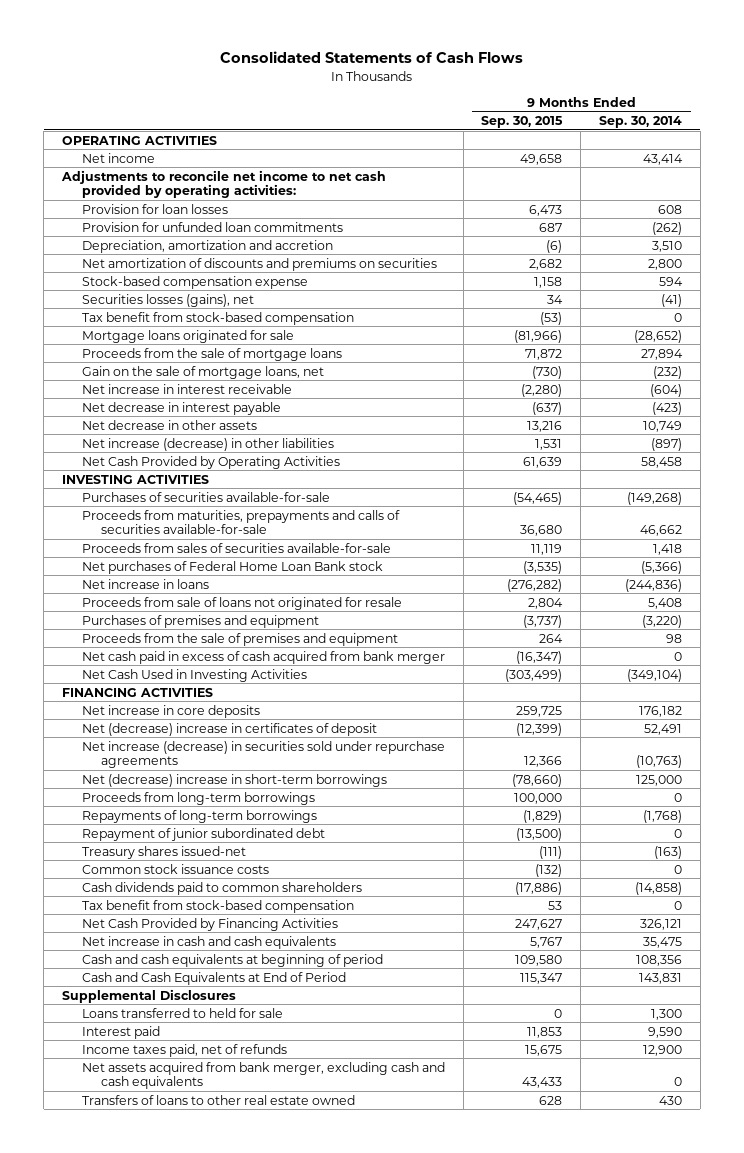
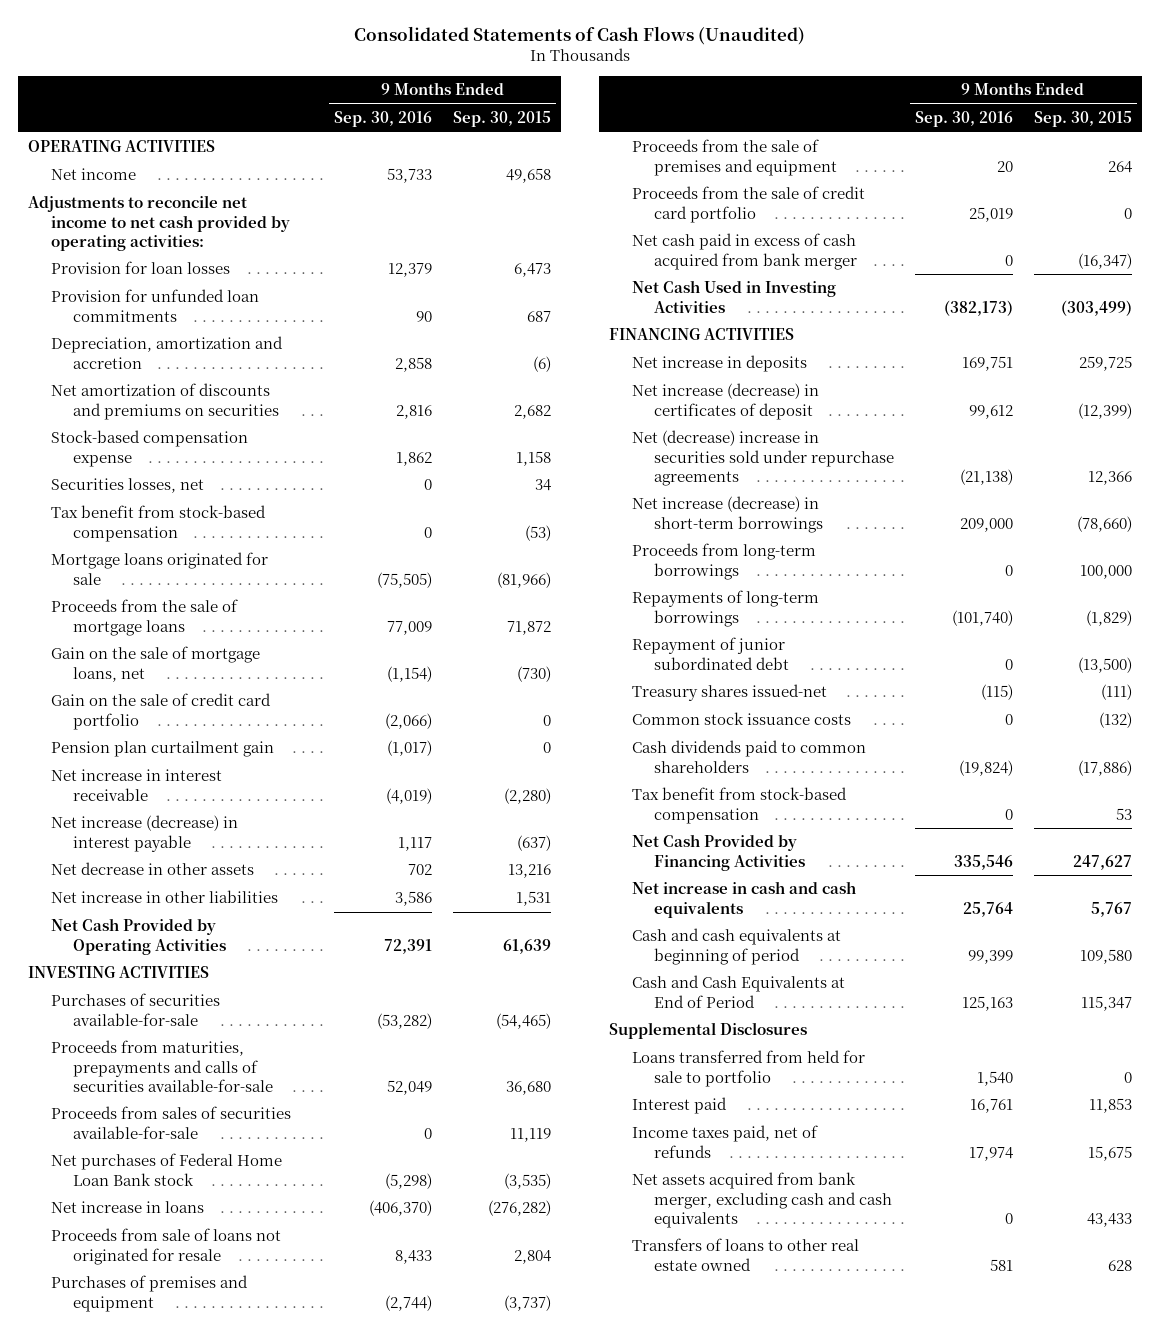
- Consolidated Statements of Cash Flows
+ Consolidated Statements of Cash Flows (Unaudited)
- | 9 Months Ended Sep. 30, 2015 | 9 Months Ended Sep. 30, 2014
+ | 9 Months Ended Sep. 30, 2016 | 9 Months Ended Sep. 30, 2015
- Securities losses (gains), net | 34 | (41)
+ Securities losses, net | 0 | 34
+ Gain on the sale of credit card portfolio | (2,066) | 0
+ Pension plan curtailment gain | (1,017) | 0
- Net decrease in interest payable | (637) | (423)
+ Net increase (decrease) in interest payable | 1,117 | (637)
- Net increase (decrease) in other liabilities | 1,531 | (897)
+ Net increase in other liabilities | 3,586 | 1,531
+ Proceeds from the sale of credit card portfolio | 25,019 | 0
- Net increase in core deposits | 259,725 | 176,182
- Net (decrease) increase in certificates of deposit | (12,399) | 52,491
- Net increase (decrease) in securities sold under repurchase agreements | 12,366 | (10,763)
- Net (decrease) increase in short-term borrowings | (78,660) | 125,000
+ Net increase in deposits | 169,751 | 259,725
+ Net increase (decrease) in certificates of deposit | 99,612 | (12,399)
+ Net (decrease) increase in securities sold under repurchase agreements | (21,138) | 12,366
+ Net increase (decrease) in short-term borrowings | 209,000 | (78,660)
- Loans transferred to held for sale | 0 | 1,300
+ Loans transferred from held for sale to portfolio | 1,540 | 0

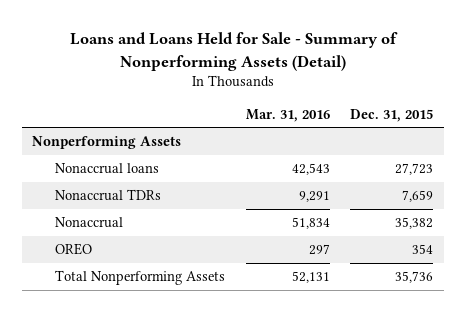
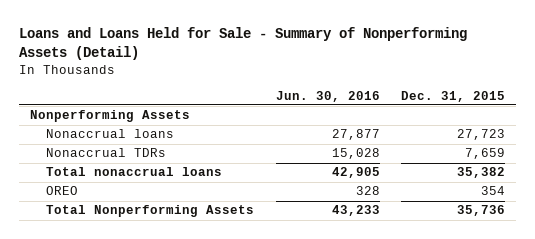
- | Mar. 31, 2016 | Dec. 31, 2015
+ | Jun. 30, 2016 | Dec. 31, 2015
- Nonaccrual | 51,834 | 35,382
+ Total nonaccrual loans | 42,905 | 35,382

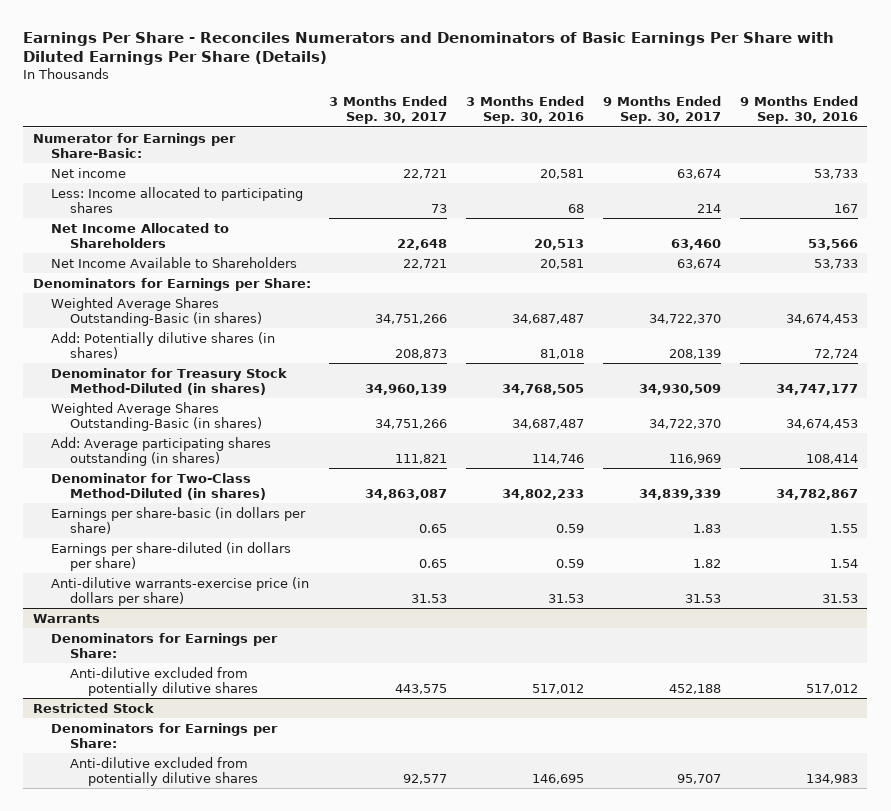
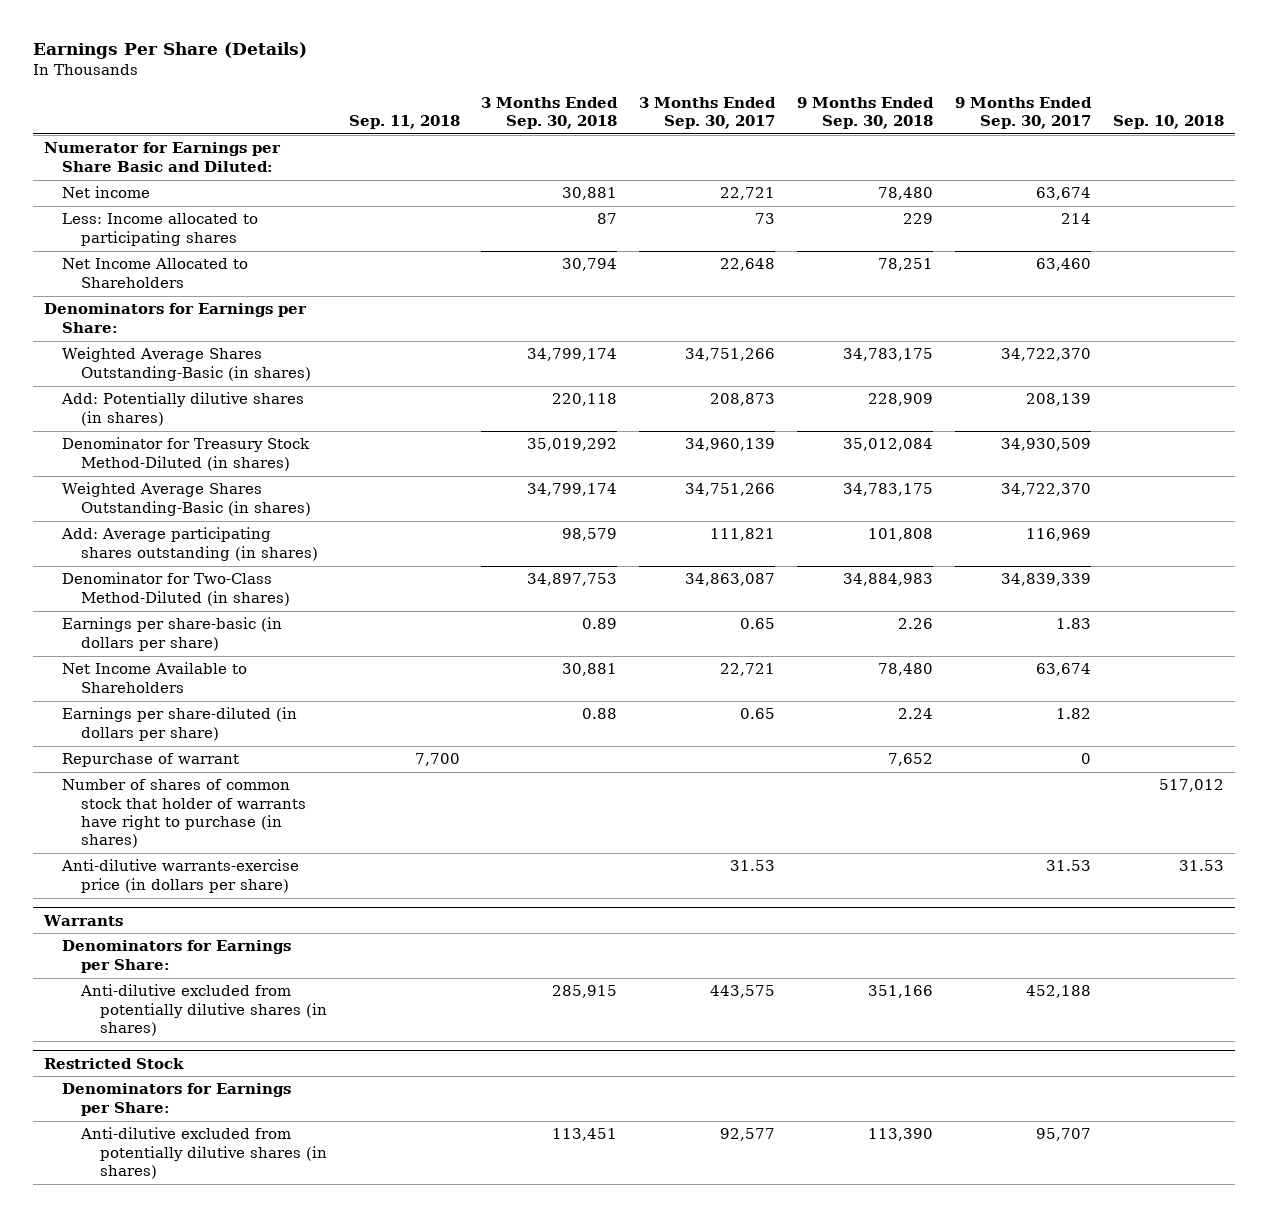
- Earnings Per Share - Reconciles Numerators and Denominators of Basic Earnings Per Share with Diluted Earnings Per Share (Details)
+ Earnings Per Share (Details)
- | 3 Months Ended Sep. 30, 2017 | 3 Months Ended Sep. 30, 2016 | 9 Months Ended Sep. 30, 2017 | 9 Months Ended Sep. 30, 2016
+ | Sep. 11, 2018 | 3 Months Ended Sep. 30, 2018 | 3 Months Ended Sep. 30, 2017 | 9 Months Ended Sep. 30, 2018 | 9 Months Ended Sep. 30, 2017 | Sep. 10, 2018
- Numerator for Earnings per Share-Basic:
+ Numerator for Earnings per Share Basic and Diluted:
moved down: Net Income Available to Shareholders | | 30,881 | 22,721 | 78,480 | 63,674 |
+ Repurchase of warrant | 7,700 | | | 7,652 | 0 |
+ Number of shares of common stock that holder of warrants have right to purchase (in shares) | | | | | | 517,012
@ Warrants
- Anti-dilutive excluded from potentially dilutive shares | 443,575 | 517,012 | 452,188 | 517,012
+ Anti-dilutive excluded from potentially dilutive shares (in shares) | | 285,915 | 443,575 | 351,166 | 452,188 |
@ Restricted Stock
- Anti-dilutive excluded from potentially dilutive shares | 92,577 | 146,695 | 95,707 | 134,983
+ Anti-dilutive excluded from potentially dilutive shares (in shares) | | 113,451 | 92,577 | 113,390 | 95,707 |

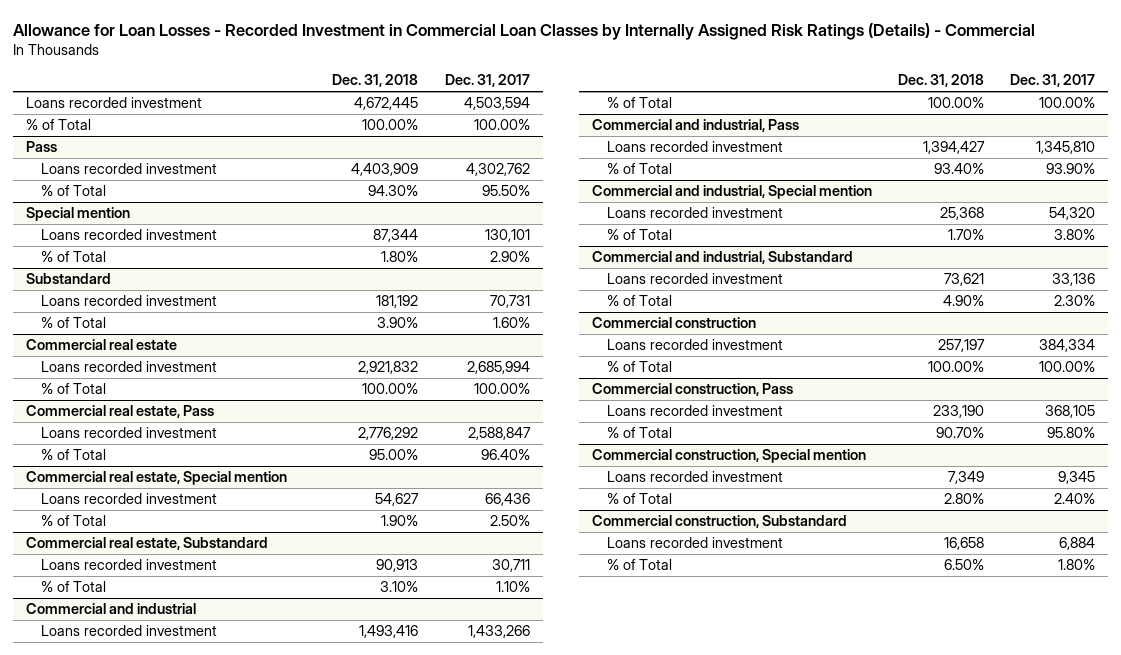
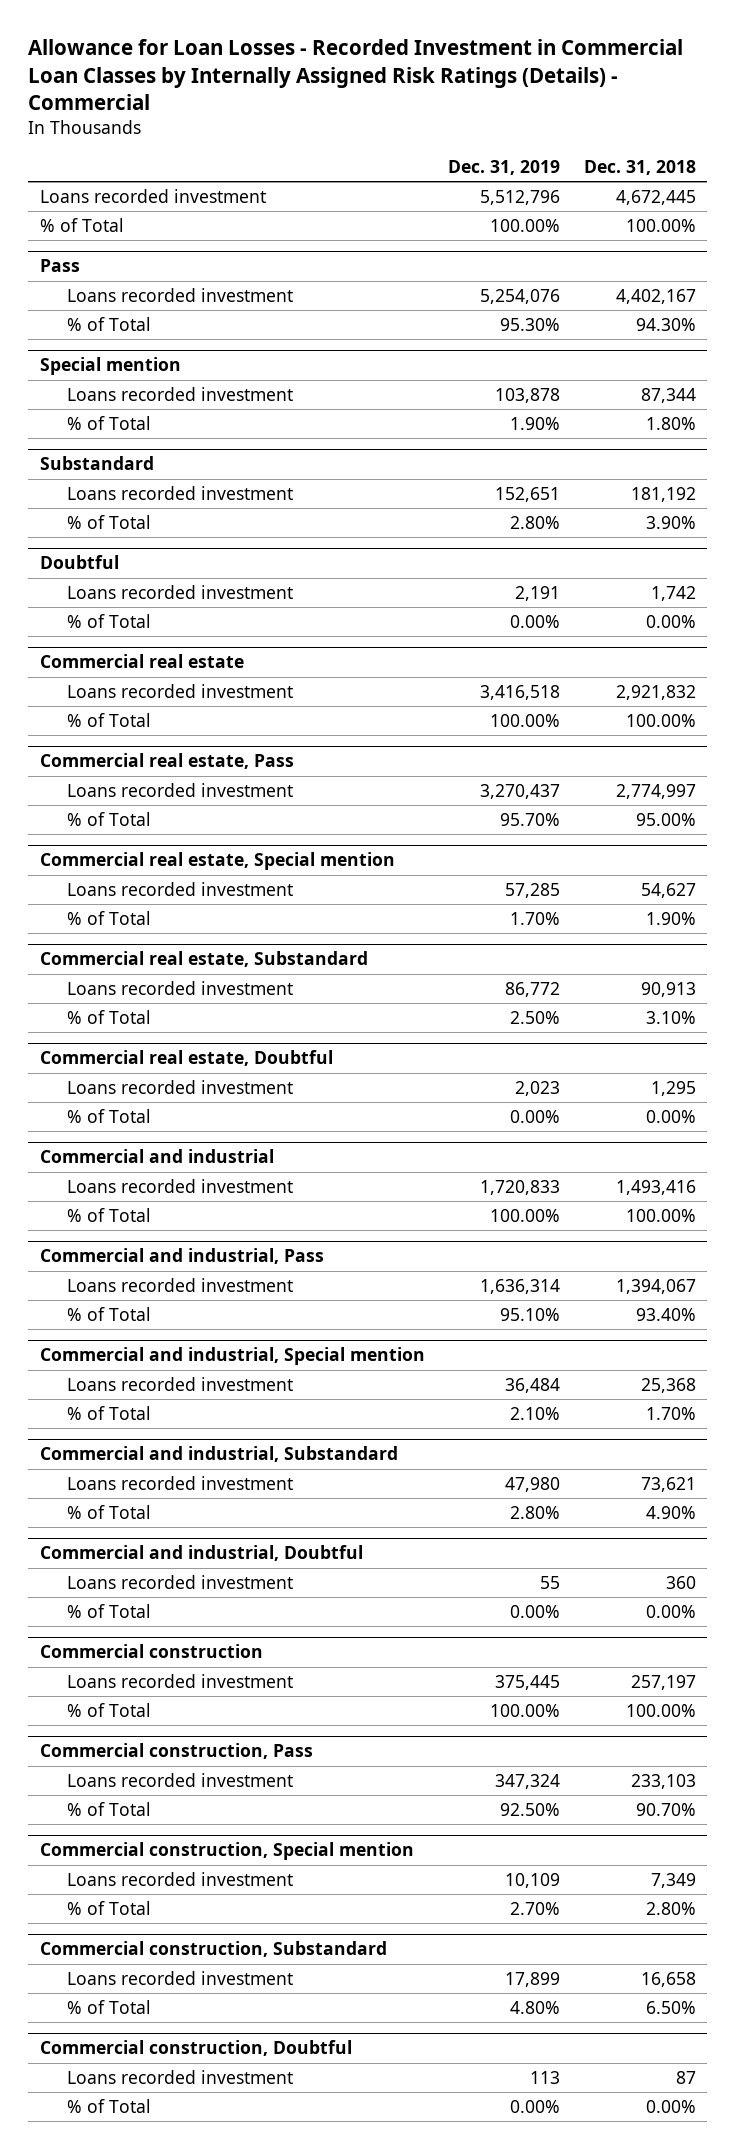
- | Dec. 31, 2018 | Dec. 31, 2017
+ | Dec. 31, 2019 | Dec. 31, 2018
@ Pass
- Loans recorded investment | 4,403,909 | 4,302,762
+ Loans recorded investment | 5,254,076 | 4,402,167
+ Doubtful
+ Loans recorded investment | 2,191 | 1,742
+ % of Total | 0.00% | 0.00%
@ Commercial real estate, Pass
- Loans recorded investment | 2,776,292 | 2,588,847
+ Loans recorded investment | 3,270,437 | 2,774,997
+ Commercial real estate, Doubtful
+ Loans recorded investment | 2,023 | 1,295
+ % of Total | 0.00% | 0.00%
@ Commercial and industrial, Pass
- Loans recorded investment | 1,394,427 | 1,345,810
+ Loans recorded investment | 1,636,314 | 1,394,067
+ Commercial and industrial, Doubtful
+ Loans recorded investment | 55 | 360
+ % of Total | 0.00% | 0.00%
@ Commercial construction, Pass
- Loans recorded investment | 233,190 | 368,105
+ Loans recorded investment | 347,324 | 233,103
+ Commercial construction, Doubtful
+ Loans recorded investment | 113 | 87
+ % of Total | 0.00% | 0.00%

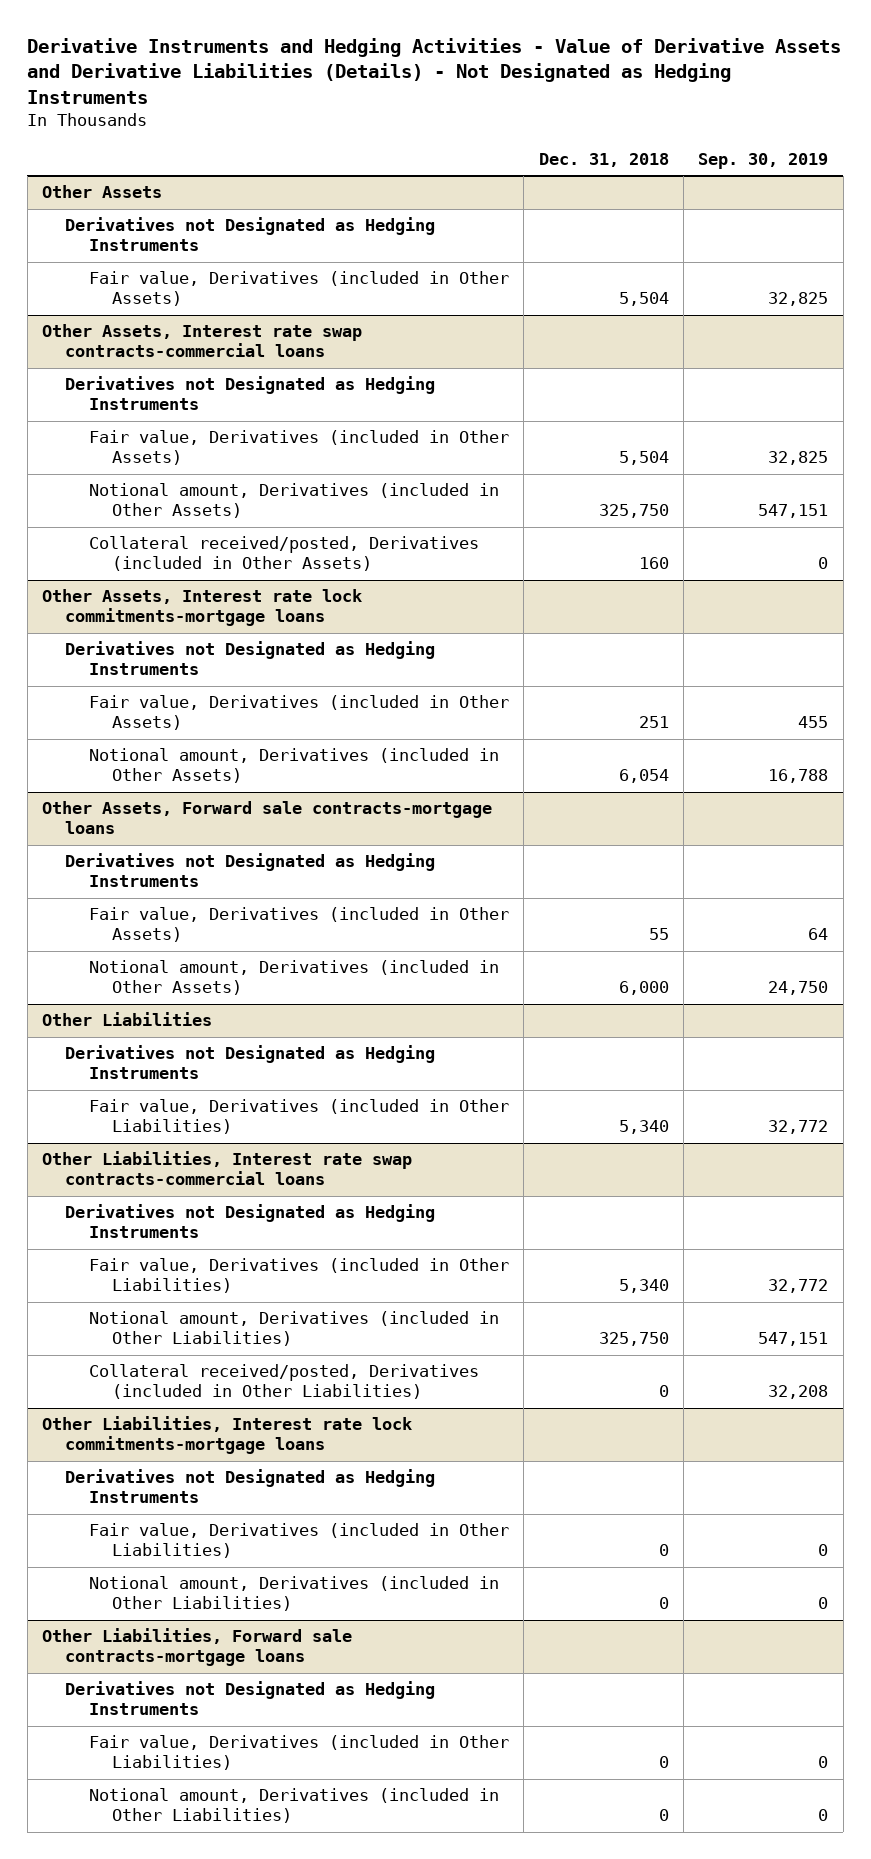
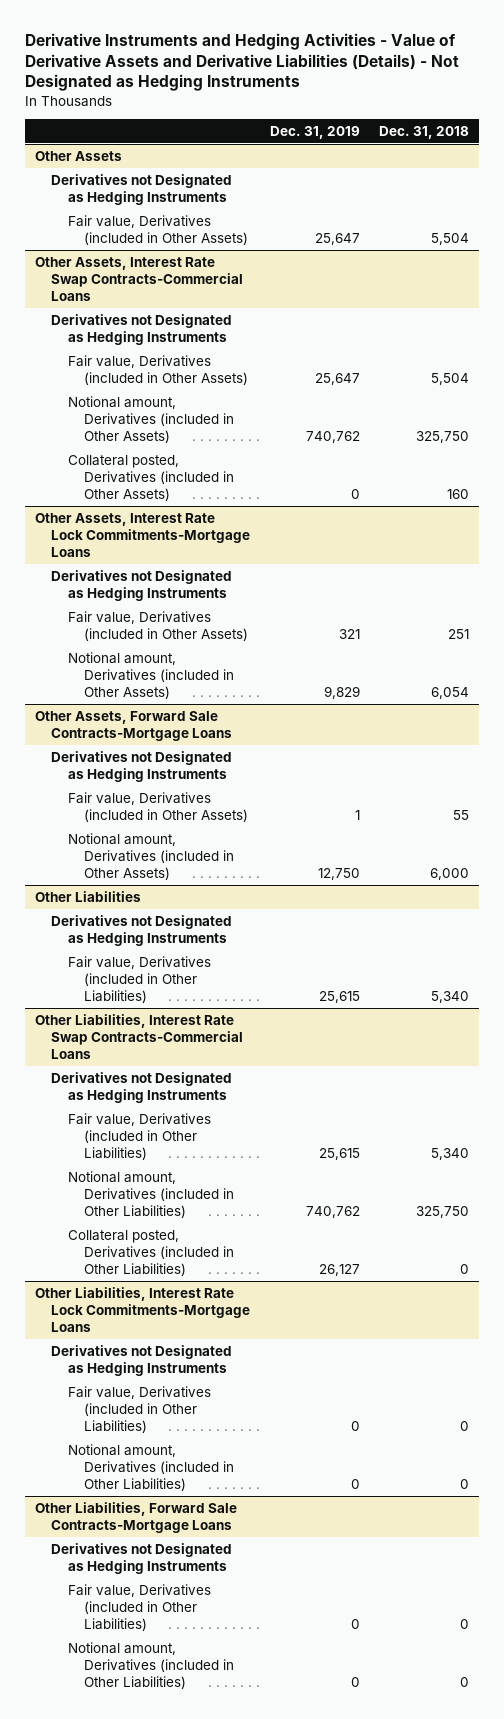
- | Dec. 31, 2018 | Sep. 30, 2019
+ | Dec. 31, 2019 | Dec. 31, 2018
- Other Assets, Interest rate swap contracts-commercial loans
+ Other Assets, Interest Rate Swap Contracts-Commercial Loans
- Collateral received/posted, Derivatives (included in Other Assets) | 160 | 0
- Other Assets, Interest rate lock commitments-mortgage loans
+ Collateral posted, Derivatives (included in Other Assets) | 0 | 160
+ Other Assets, Interest Rate Lock Commitments-Mortgage Loans
- Other Assets, Forward sale contracts-mortgage loans
+ Other Assets, Forward Sale Contracts-Mortgage Loans
- Other Liabilities, Interest rate swap contracts-commercial loans
+ Other Liabilities, Interest Rate Swap Contracts-Commercial Loans
- Collateral received/posted, Derivatives (included in Other Liabilities) | 0 | 32,208
- Other Liabilities, Interest rate lock commitments-mortgage loans
+ Collateral posted, Derivatives (included in Other Liabilities) | 26,127 | 0
+ Other Liabilities, Interest Rate Lock Commitments-Mortgage Loans
- Other Liabilities, Forward sale contracts-mortgage loans
+ Other Liabilities, Forward Sale Contracts-Mortgage Loans

